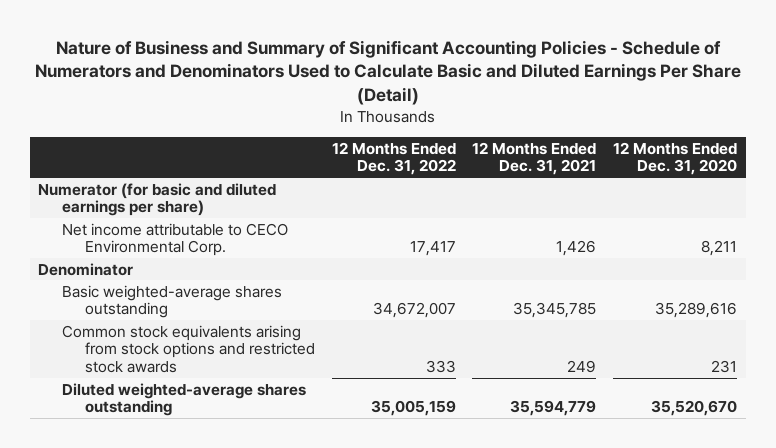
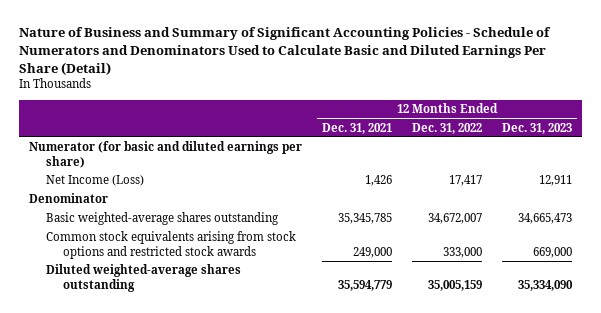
- | 12 Months Ended Dec. 31, 2022 | 12 Months Ended Dec. 31, 2021 | 12 Months Ended Dec. 31, 2020
+ | 12 Months Ended Dec. 31, 2021 | 12 Months Ended Dec. 31, 2022 | 12 Months Ended Dec. 31, 2023
- Net income attributable to CECO Environmental Corp. | 17,417 | 1,426 | 8,211
+ Net Income (Loss) | 1,426 | 17,417 | 12,911
- Common stock equivalents arising from stock options and restricted stock awards | 333 | 249 | 231
+ Common stock equivalents arising from stock options and restricted stock awards | 249,000 | 333,000 | 669,000

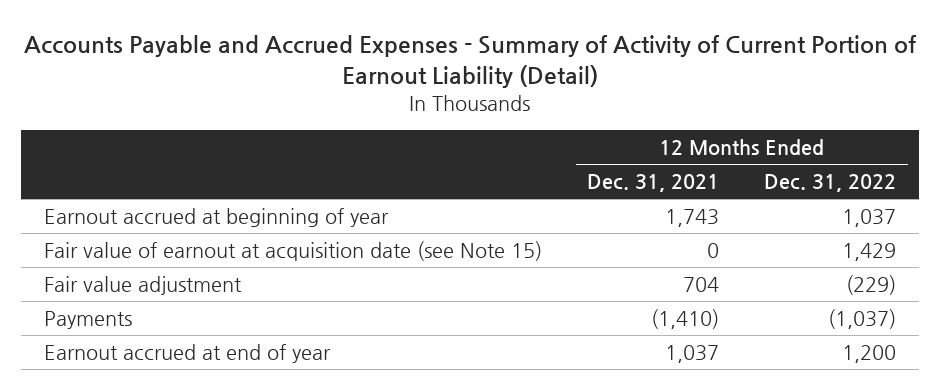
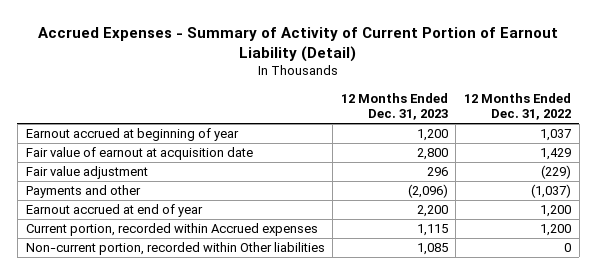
- Accounts Payable and Accrued Expenses - Summary of Activity of Current Portion of Earnout Liability (Detail)
+ Accrued Expenses - Summary of Activity of Current Portion of Earnout Liability (Detail)
- | 12 Months Ended Dec. 31, 2021 | 12 Months Ended Dec. 31, 2022
+ | 12 Months Ended Dec. 31, 2023 | 12 Months Ended Dec. 31, 2022
- Fair value of earnout at acquisition date (see Note 15) | 0 | 1,429
+ Fair value of earnout at acquisition date | 2,800 | 1,429
- Payments | (1,410) | (1,037)
+ Payments and other | (2,096) | (1,037)
+ Current portion, recorded within Accrued expenses | 1,115 | 1,200
+ Non-current portion, recorded within Other liabilities | 1,085 | 0

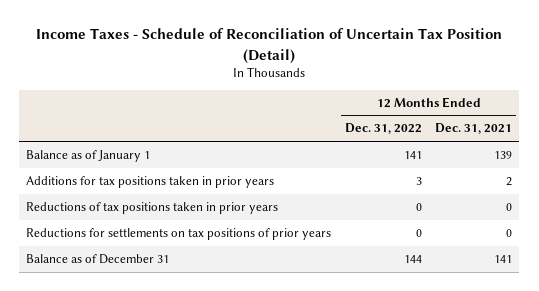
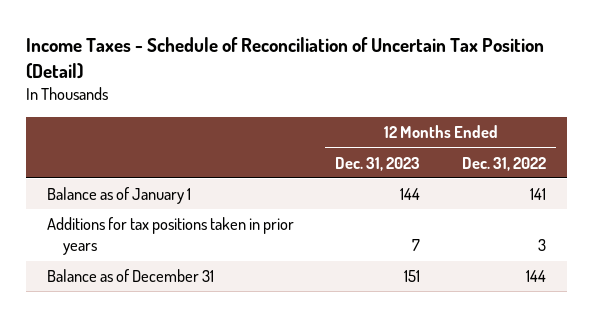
- | 12 Months Ended Dec. 31, 2022 | 12 Months Ended Dec. 31, 2021
+ | 12 Months Ended Dec. 31, 2023 | 12 Months Ended Dec. 31, 2022
- Reductions of tax positions taken in prior years | 0 | 0
- Reductions for settlements on tax positions of prior years | 0 | 0

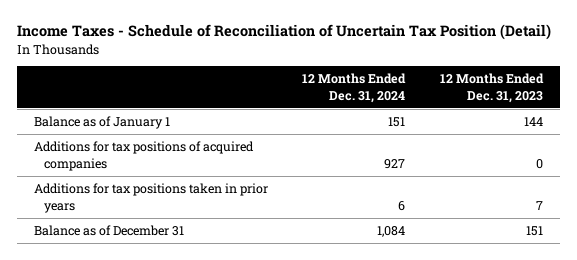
- | 12 Months Ended Dec. 31, 2023 | 12 Months Ended Dec. 31, 2022
+ | 12 Months Ended Dec. 31, 2024 | 12 Months Ended Dec. 31, 2023
+ Additions for tax positions of acquired companies | 927 | 0

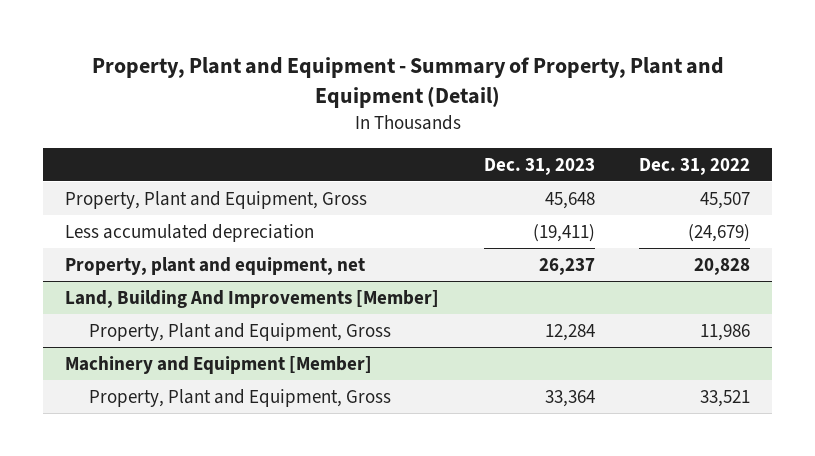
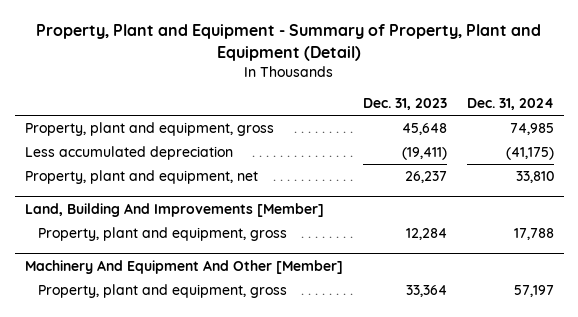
- | Dec. 31, 2023 | Dec. 31, 2022
+ | Dec. 31, 2023 | Dec. 31, 2024
- Property, Plant and Equipment, Gross | 45,648 | 45,507
+ Property, plant and equipment, gross | 45,648 | 74,985
@ Land, Building And Improvements [Member]
- Property, Plant and Equipment, Gross | 12,284 | 11,986
- Machinery and Equipment [Member]
- Property, Plant and Equipment, Gross | 33,364 | 33,521
@ Land, Building And Improvements [Member]
+ Property, plant and equipment, gross | 12,284 | 17,788
+ Machinery And Equipment And Other [Member]
+ Property, plant and equipment, gross | 33,364 | 57,197

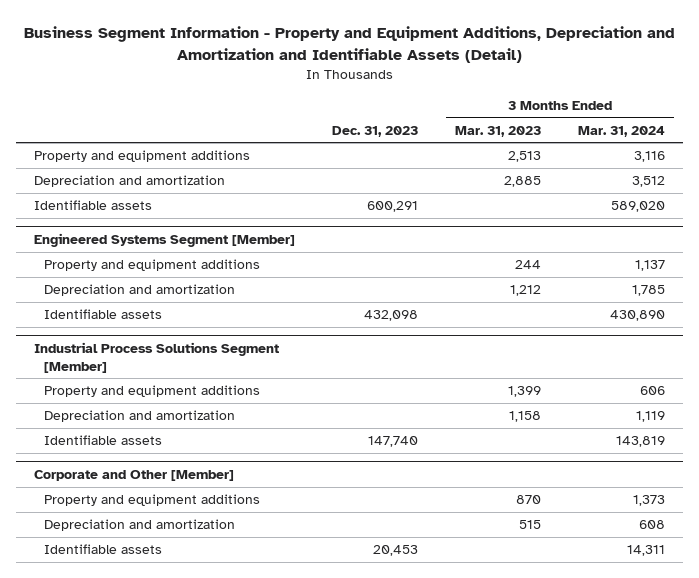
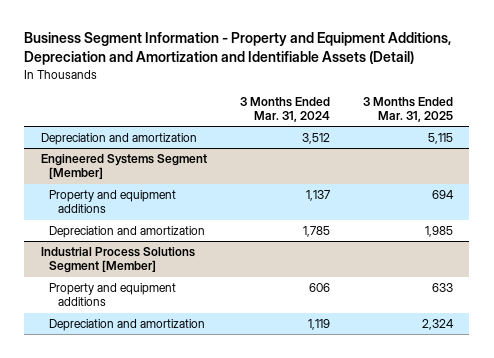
- | Dec. 31, 2023 | 3 Months Ended Mar. 31, 2023 | 3 Months Ended Mar. 31, 2024
+ | 3 Months Ended Mar. 31, 2024 | 3 Months Ended Mar. 31, 2025
- Property and equipment additions | | 2,513 | 3,116
- Identifiable assets | 600,291 | | 589,020
@ Engineered Systems Segment [Member]
- Identifiable assets | 432,098 | | 430,890
@ Industrial Process Solutions Segment [Member]
- Identifiable assets | 147,740 | | 143,819
- Corporate and Other [Member]
- Property and equipment additions | | 870 | 1,373
- Depreciation and amortization | | 515 | 608
- Identifiable assets | 20,453 | | 14,311

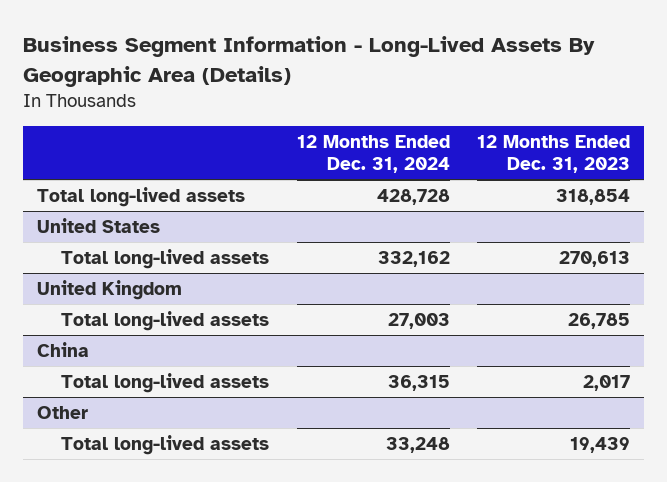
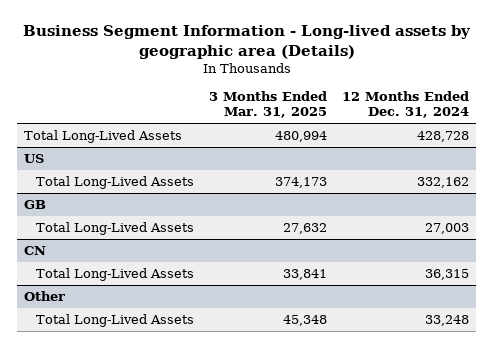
- Business Segment Information - Long-Lived Assets By Geographic Area (Details)
+ Business Segment Information - Long-lived assets by geographic area (Details)
- | 12 Months Ended Dec. 31, 2024 | 12 Months Ended Dec. 31, 2023
+ | 3 Months Ended Mar. 31, 2025 | 12 Months Ended Dec. 31, 2024
- Total long-lived assets | 428,728 | 318,854
- United States
- Total long-lived assets | 332,162 | 270,613
- United Kingdom
- Total long-lived assets | 27,003 | 26,785
- China
- Total long-lived assets | 36,315 | 2,017
+ Total Long-Lived Assets | 480,994 | 428,728
+ US
+ Total Long-Lived Assets | 374,173 | 332,162
+ GB
+ Total Long-Lived Assets | 27,632 | 27,003
+ CN
+ Total Long-Lived Assets | 33,841 | 36,315
@ Other
- Total long-lived assets | 33,248 | 19,439
+ Total Long-Lived Assets | 45,348 | 33,248

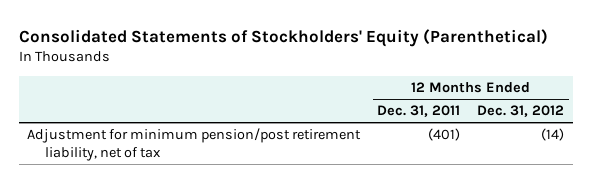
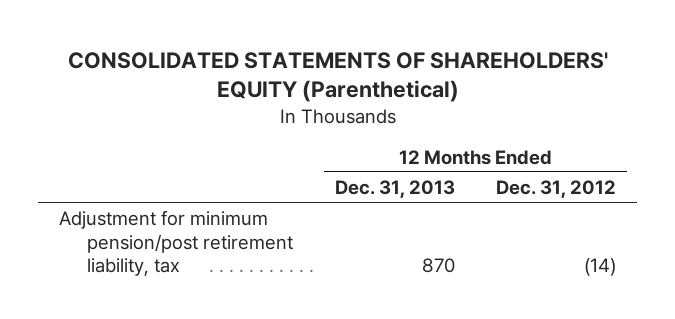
- Consolidated Statements of Stockholders' Equity (Parenthetical)
+ CONSOLIDATED STATEMENTS OF SHAREHOLDERS' EQUITY (Parenthetical)
- | 12 Months Ended Dec. 31, 2011 | 12 Months Ended Dec. 31, 2012
+ | 12 Months Ended Dec. 31, 2013 | 12 Months Ended Dec. 31, 2012
- Adjustment for minimum pension/post retirement liability, net of tax | (401) | (14)
+ Adjustment for minimum pension/post retirement liability, tax | 870 | (14)

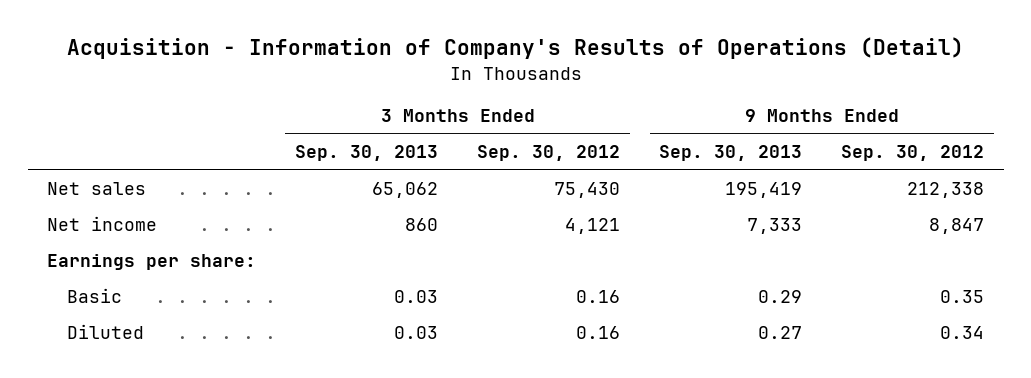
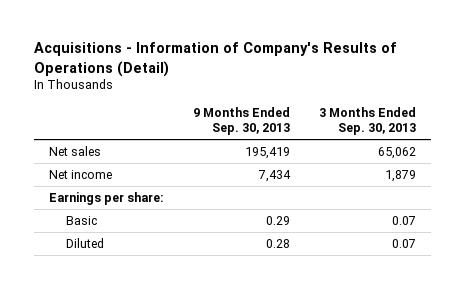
- Acquisition - Information of Company's Results of Operations (Detail)
+ Acquisitions - Information of Company's Results of Operations (Detail)
- | 3 Months Ended Sep. 30, 2013 | 3 Months Ended Sep. 30, 2012 | 9 Months Ended Sep. 30, 2013 | 9 Months Ended Sep. 30, 2012
+ | 9 Months Ended Sep. 30, 2013 | 3 Months Ended Sep. 30, 2013
- Net income | 860 | 4,121 | 7,333 | 8,847
+ Net income | 7,434 | 1,879
- Basic | 0.03 | 0.16 | 0.29 | 0.35
- Diluted | 0.03 | 0.16 | 0.27 | 0.34
+ Basic | 0.29 | 0.07
+ Diluted | 0.28 | 0.07

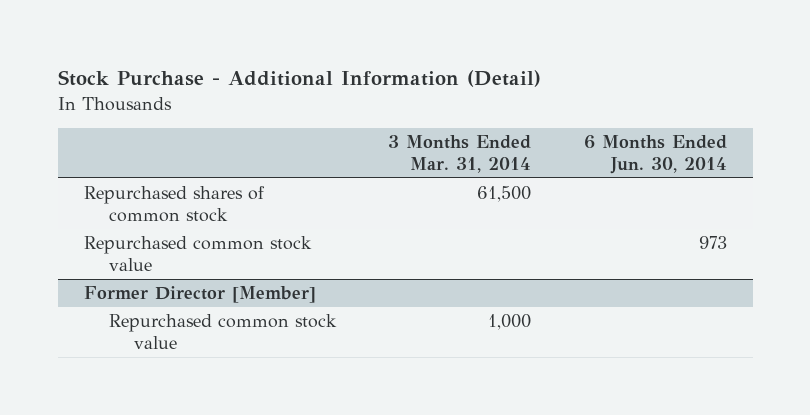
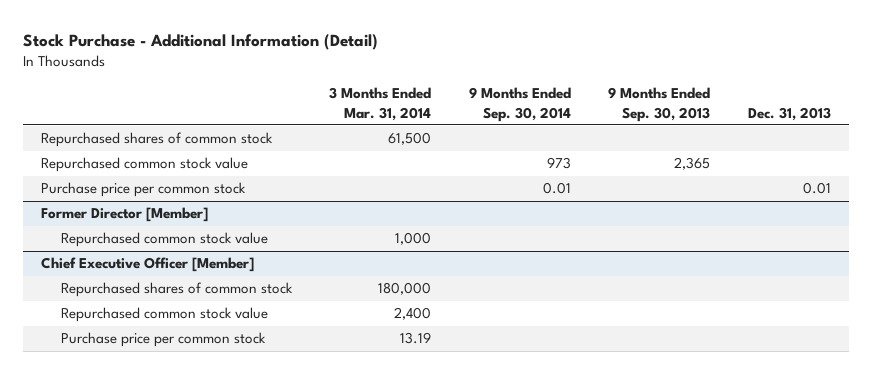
- | 3 Months Ended Mar. 31, 2014 | 6 Months Ended Jun. 30, 2014
+ | 3 Months Ended Mar. 31, 2014 | 9 Months Ended Sep. 30, 2014 | 9 Months Ended Sep. 30, 2013 | Dec. 31, 2013
+ Purchase price per common stock | | 0.01 | | 0.01
+ Chief Executive Officer [Member]
+ Repurchased shares of common stock | 180,000 | | |
+ Repurchased common stock value | 2,400 | | |
+ Purchase price per common stock | 13.19 | | |

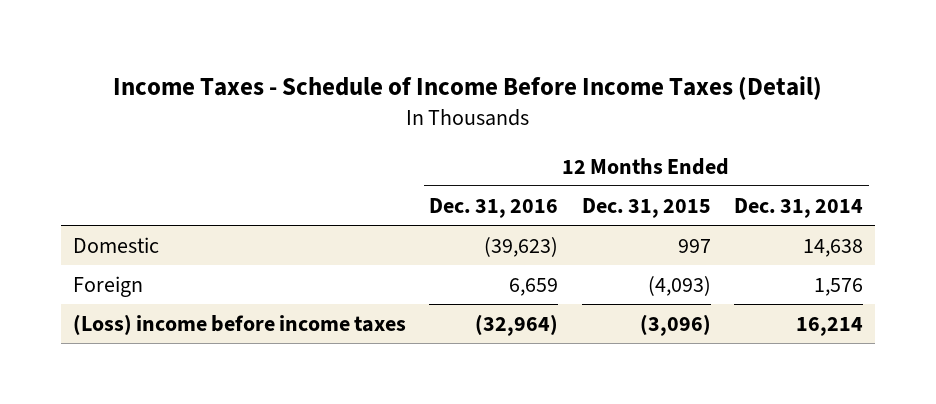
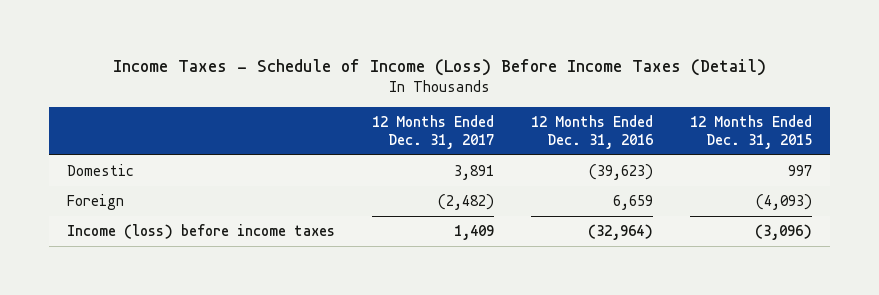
- Income Taxes - Schedule of Income Before Income Taxes (Detail)
+ Income Taxes - Schedule of Income (Loss) Before Income Taxes (Detail)
- | 12 Months Ended Dec. 31, 2016 | 12 Months Ended Dec. 31, 2015 | 12 Months Ended Dec. 31, 2014
+ | 12 Months Ended Dec. 31, 2017 | 12 Months Ended Dec. 31, 2016 | 12 Months Ended Dec. 31, 2015
- (Loss) income before income taxes | (32,964) | (3,096) | 16,214
+ Income (loss) before income taxes | 1,409 | (32,964) | (3,096)

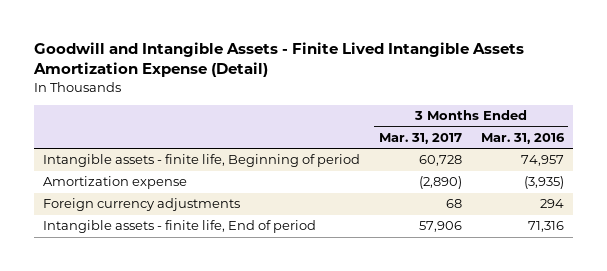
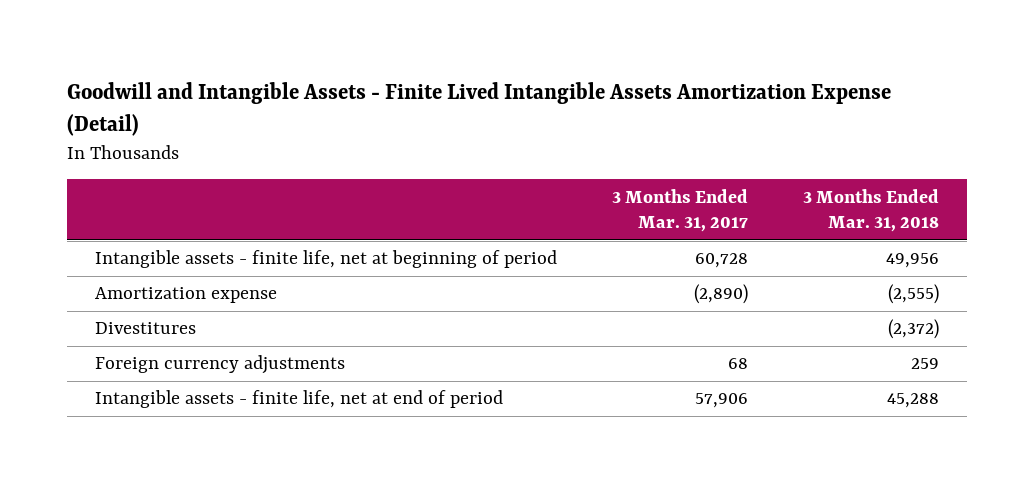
- | 3 Months Ended Mar. 31, 2017 | 3 Months Ended Mar. 31, 2016
+ | 3 Months Ended Mar. 31, 2017 | 3 Months Ended Mar. 31, 2018
- Intangible assets - finite life, Beginning of period | 60,728 | 74,957
+ Intangible assets - finite life, net at beginning of period | 60,728 | 49,956
+ Divestitures | | (2,372)
- Intangible assets - finite life, End of period | 57,906 | 71,316
+ Intangible assets - finite life, net at end of period | 57,906 | 45,288

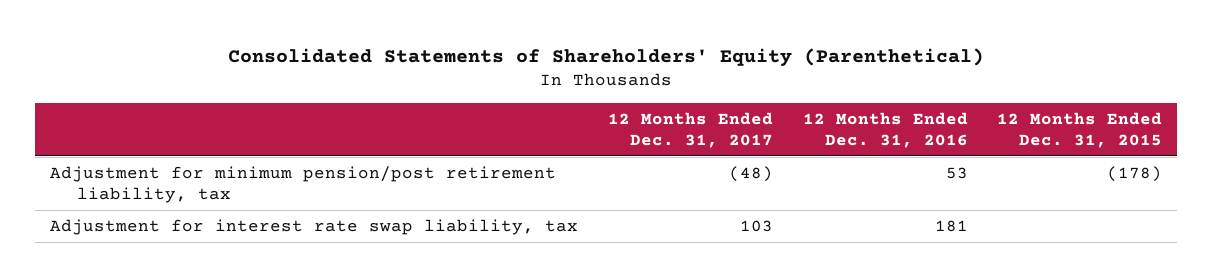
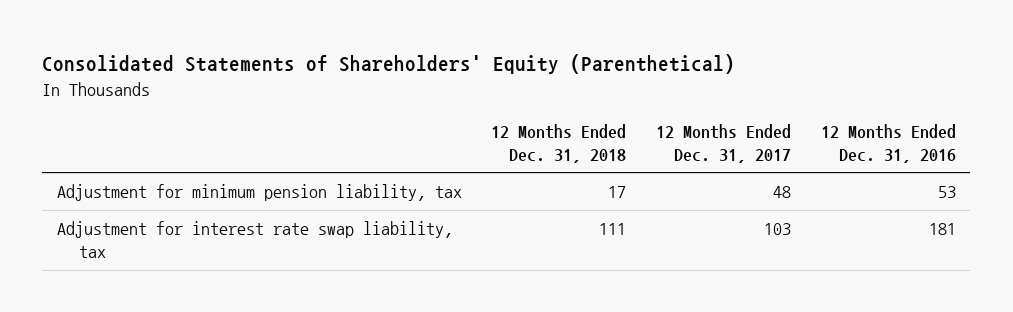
- | 12 Months Ended Dec. 31, 2017 | 12 Months Ended Dec. 31, 2016 | 12 Months Ended Dec. 31, 2015
+ | 12 Months Ended Dec. 31, 2018 | 12 Months Ended Dec. 31, 2017 | 12 Months Ended Dec. 31, 2016
- Adjustment for minimum pension/post retirement liability, tax | (48) | 53 | (178)
+ Adjustment for minimum pension liability, tax | 17 | 48 | 53

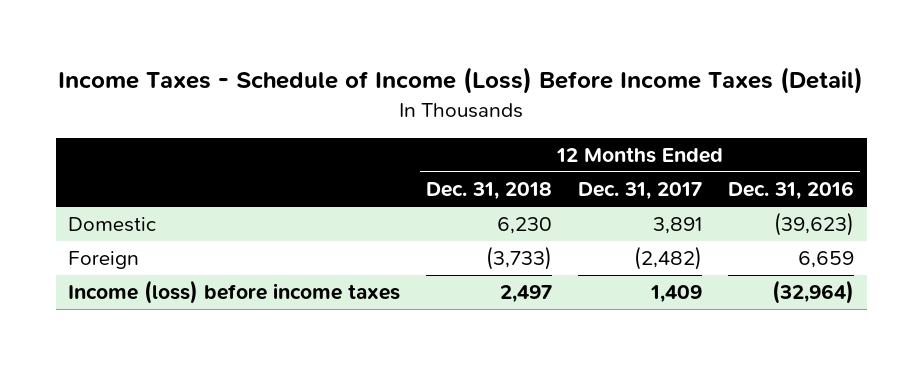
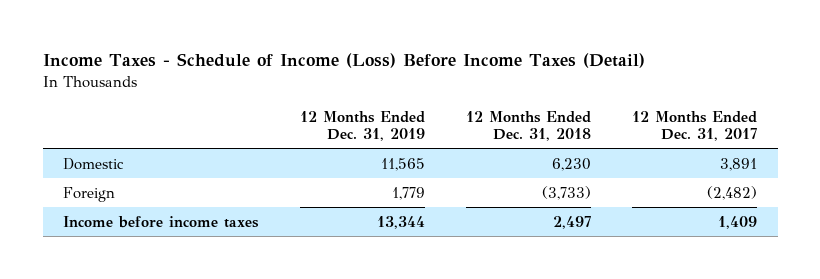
- | 12 Months Ended Dec. 31, 2018 | 12 Months Ended Dec. 31, 2017 | 12 Months Ended Dec. 31, 2016
+ | 12 Months Ended Dec. 31, 2019 | 12 Months Ended Dec. 31, 2018 | 12 Months Ended Dec. 31, 2017
- Income (loss) before income taxes | 2,497 | 1,409 | (32,964)
+ Income before income taxes | 13,344 | 2,497 | 1,409

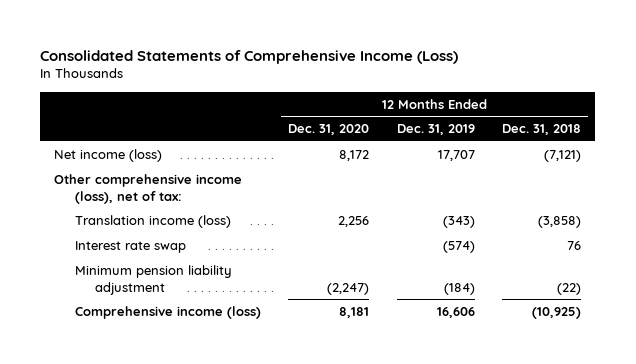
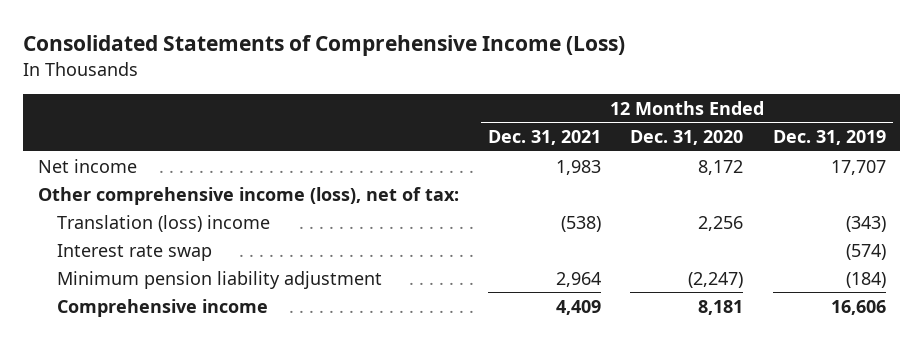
- | 12 Months Ended Dec. 31, 2020 | 12 Months Ended Dec. 31, 2019 | 12 Months Ended Dec. 31, 2018
+ | 12 Months Ended Dec. 31, 2021 | 12 Months Ended Dec. 31, 2020 | 12 Months Ended Dec. 31, 2019
- Net income (loss) | 8,172 | 17,707 | (7,121)
+ Net income | 1,983 | 8,172 | 17,707
- Translation income (loss) | 2,256 | (343) | (3,858)
+ Translation (loss) income | (538) | 2,256 | (343)
- Comprehensive income (loss) | 8,181 | 16,606 | (10,925)
+ Comprehensive income | 4,409 | 8,181 | 16,606

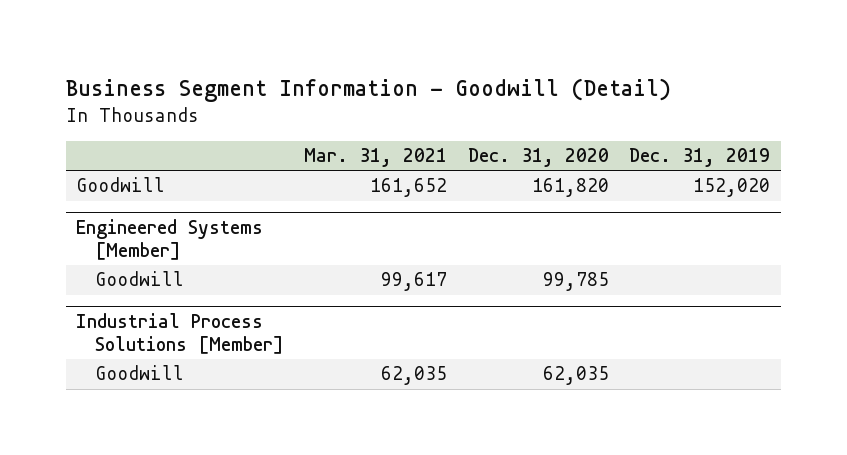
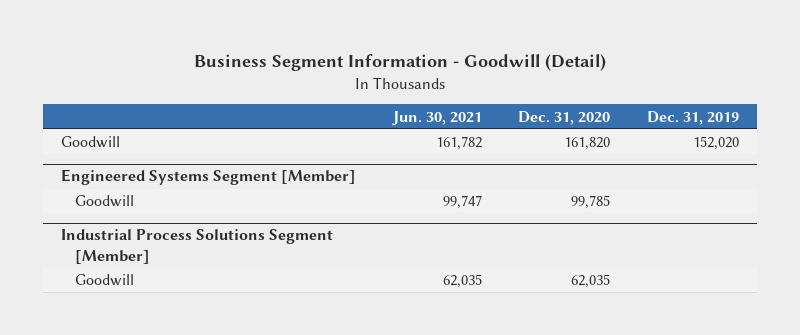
- | Mar. 31, 2021 | Dec. 31, 2020 | Dec. 31, 2019
+ | Jun. 30, 2021 | Dec. 31, 2020 | Dec. 31, 2019
- Engineered Systems [Member]
+ Engineered Systems Segment [Member]
- Industrial Process Solutions [Member]
+ Industrial Process Solutions Segment [Member]

